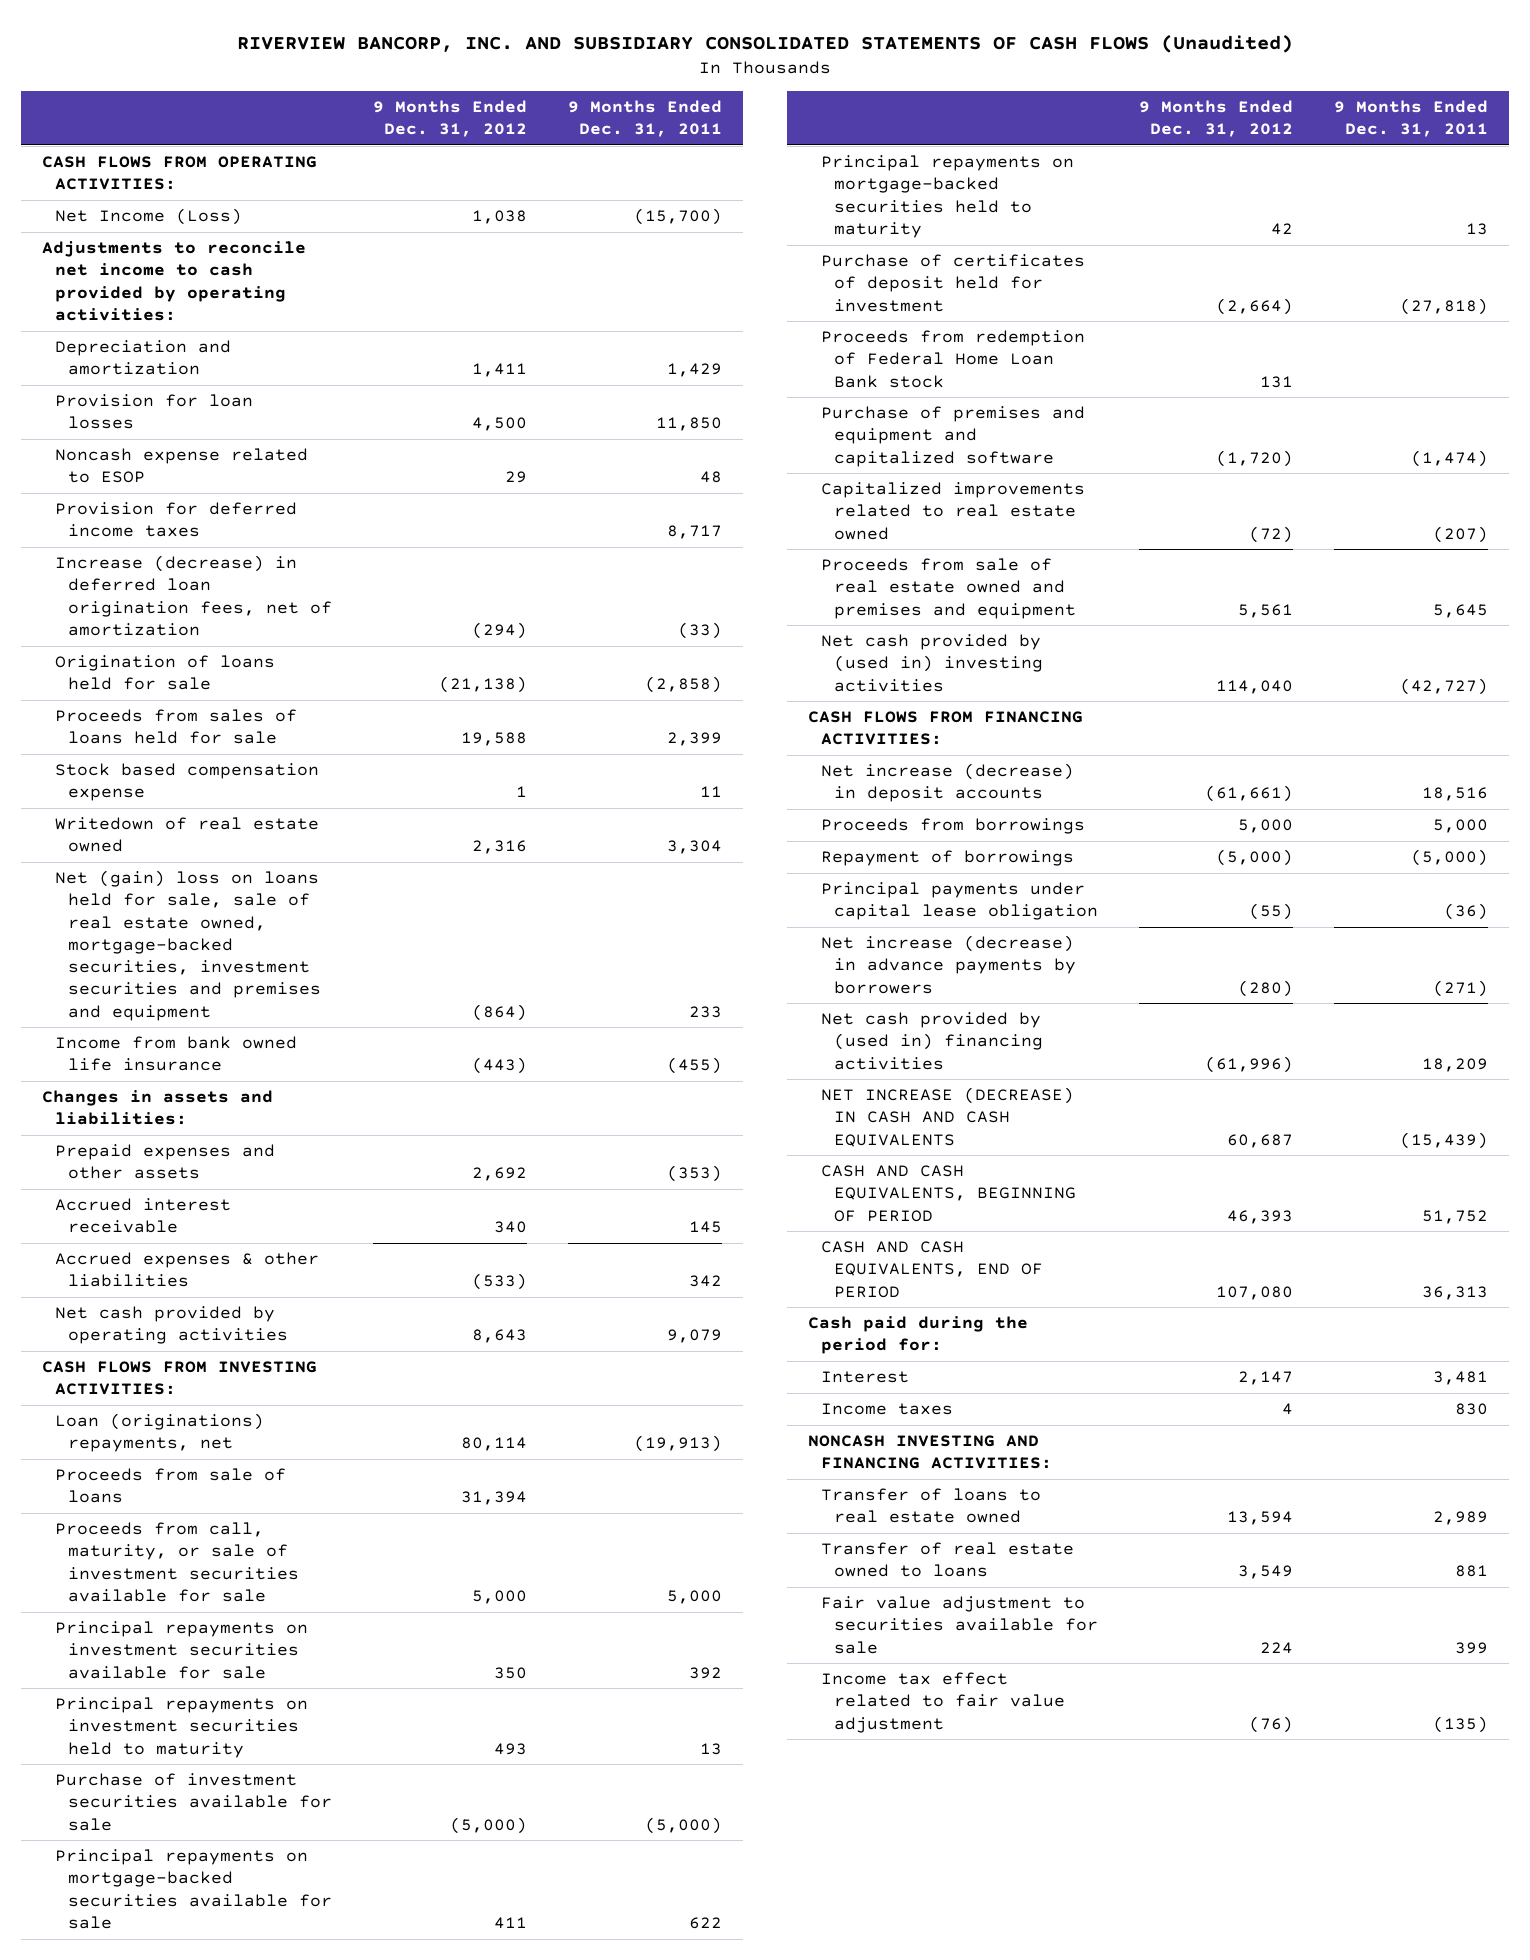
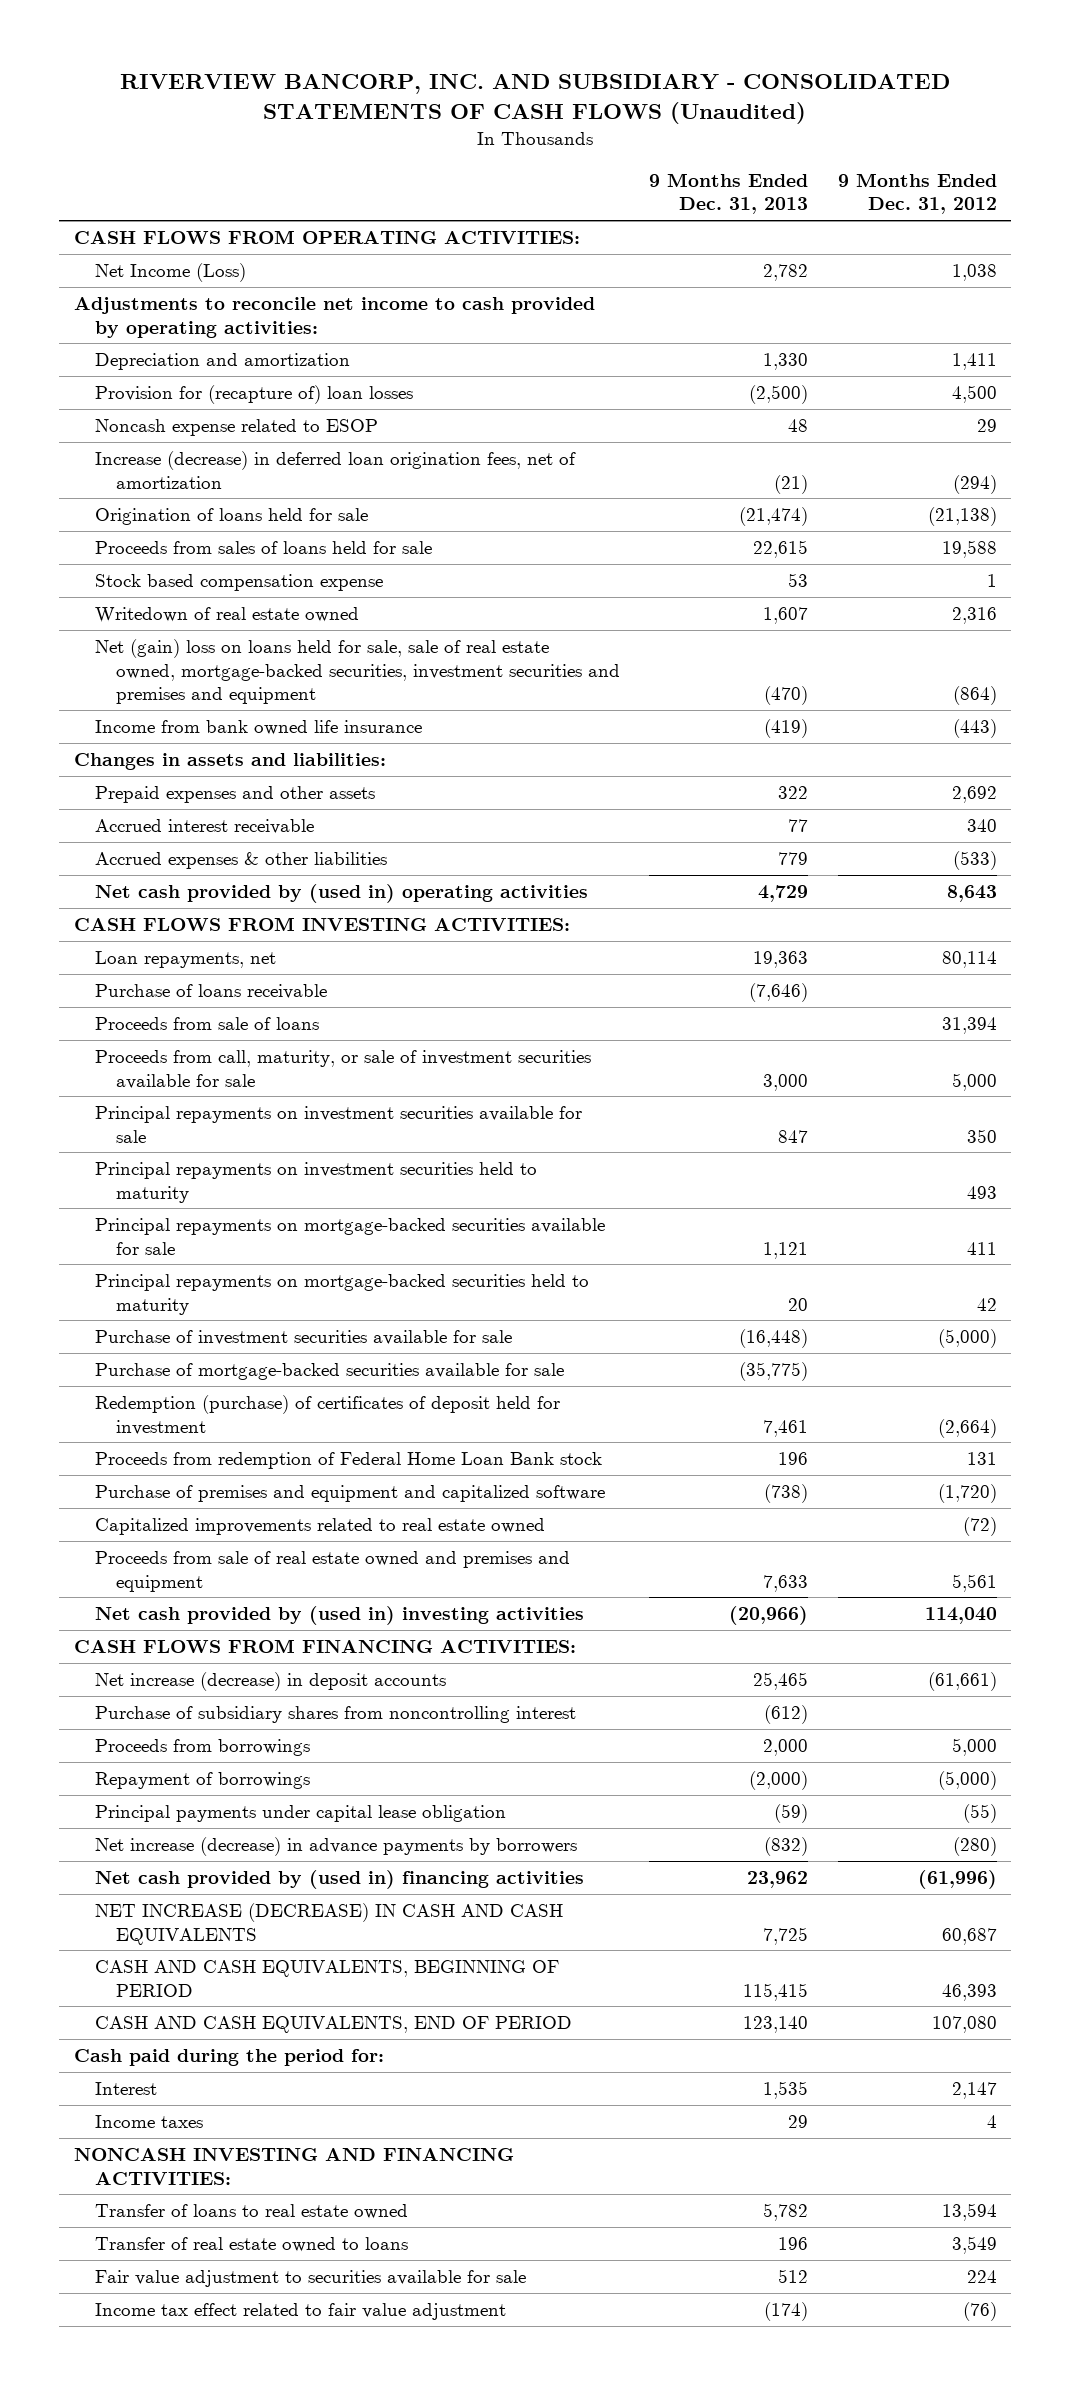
- RIVERVIEW BANCORP, INC. AND SUBSIDIARY CONSOLIDATED STATEMENTS OF CASH FLOWS (Unaudited)
+ RIVERVIEW BANCORP, INC. AND SUBSIDIARY - CONSOLIDATED STATEMENTS OF CASH FLOWS (Unaudited)
- | 9 Months Ended Dec. 31, 2012 | 9 Months Ended Dec. 31, 2011
+ | 9 Months Ended Dec. 31, 2013 | 9 Months Ended Dec. 31, 2012
- Provision for loan losses | 4,500 | 11,850
+ Provision for (recapture of) loan losses | (2,500) | 4,500
- Provision for deferred income taxes | | 8,717
- Net cash provided by operating activities | 8,643 | 9,079
+ Net cash provided by (used in) operating activities | 4,729 | 8,643
- Loan (originations) repayments, net | 80,114 | (19,913)
+ Loan repayments, net | 19,363 | 80,114
+ Purchase of loans receivable | (7,646) |
- Purchase of certificates of deposit held for investment | (2,664) | (27,818)
moved down: Purchase of investment securities available for sale | (16,448) | (5,000)
+ Purchase of mortgage-backed securities available for sale | (35,775) |
+ Redemption (purchase) of certificates of deposit held for investment | 7,461 | (2,664)
+ Purchase of subsidiary shares from noncontrolling interest | (612) |

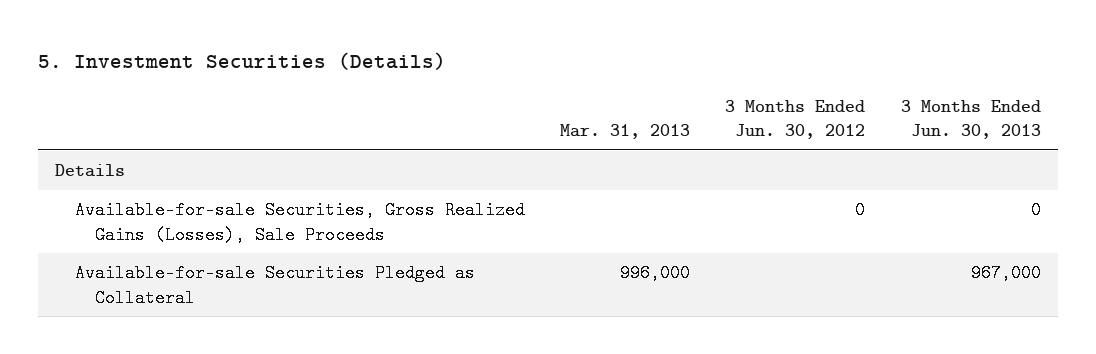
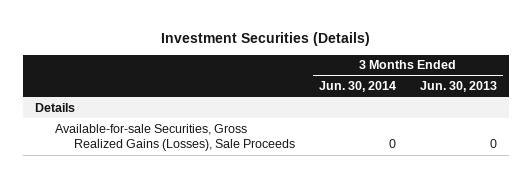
- 5. Investment Securities (Details)
+ Investment Securities (Details)
- | Mar. 31, 2013 | 3 Months Ended Jun. 30, 2012 | 3 Months Ended Jun. 30, 2013
+ | 3 Months Ended Jun. 30, 2014 | 3 Months Ended Jun. 30, 2013
- Available-for-sale Securities Pledged as Collateral | 996,000 | | 967,000

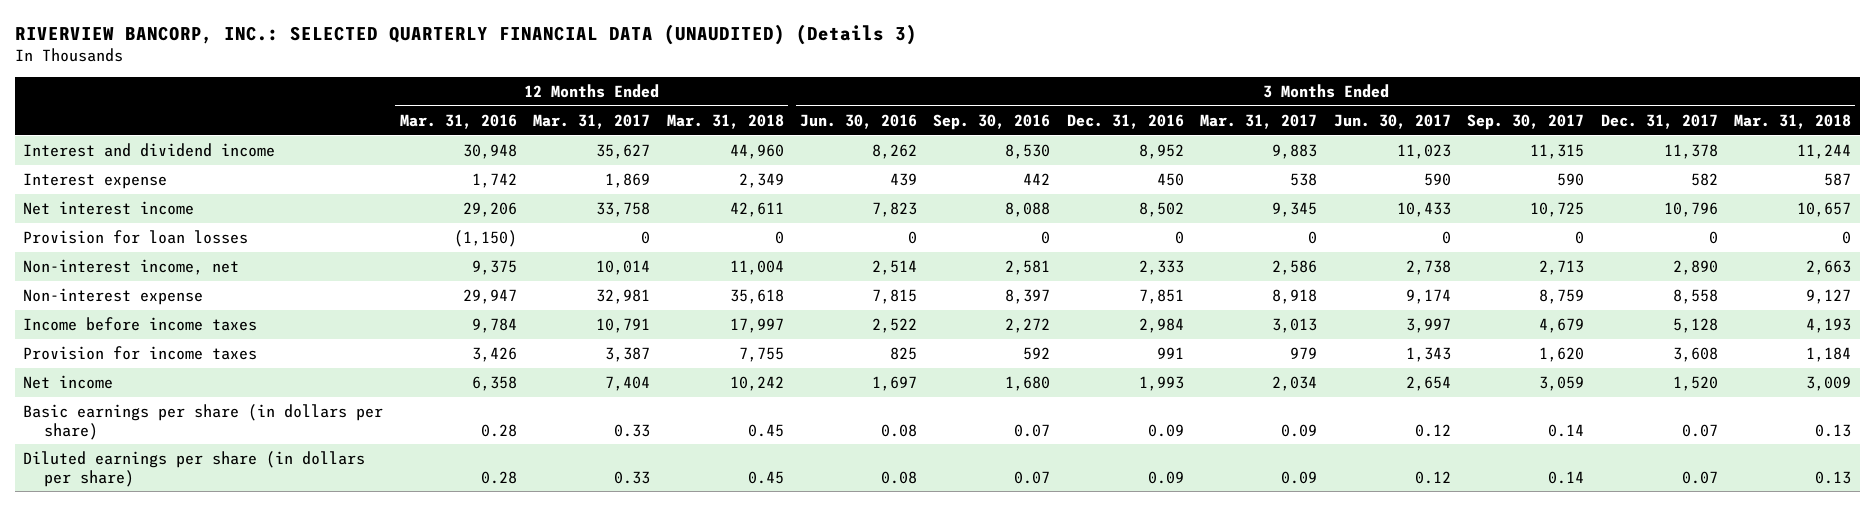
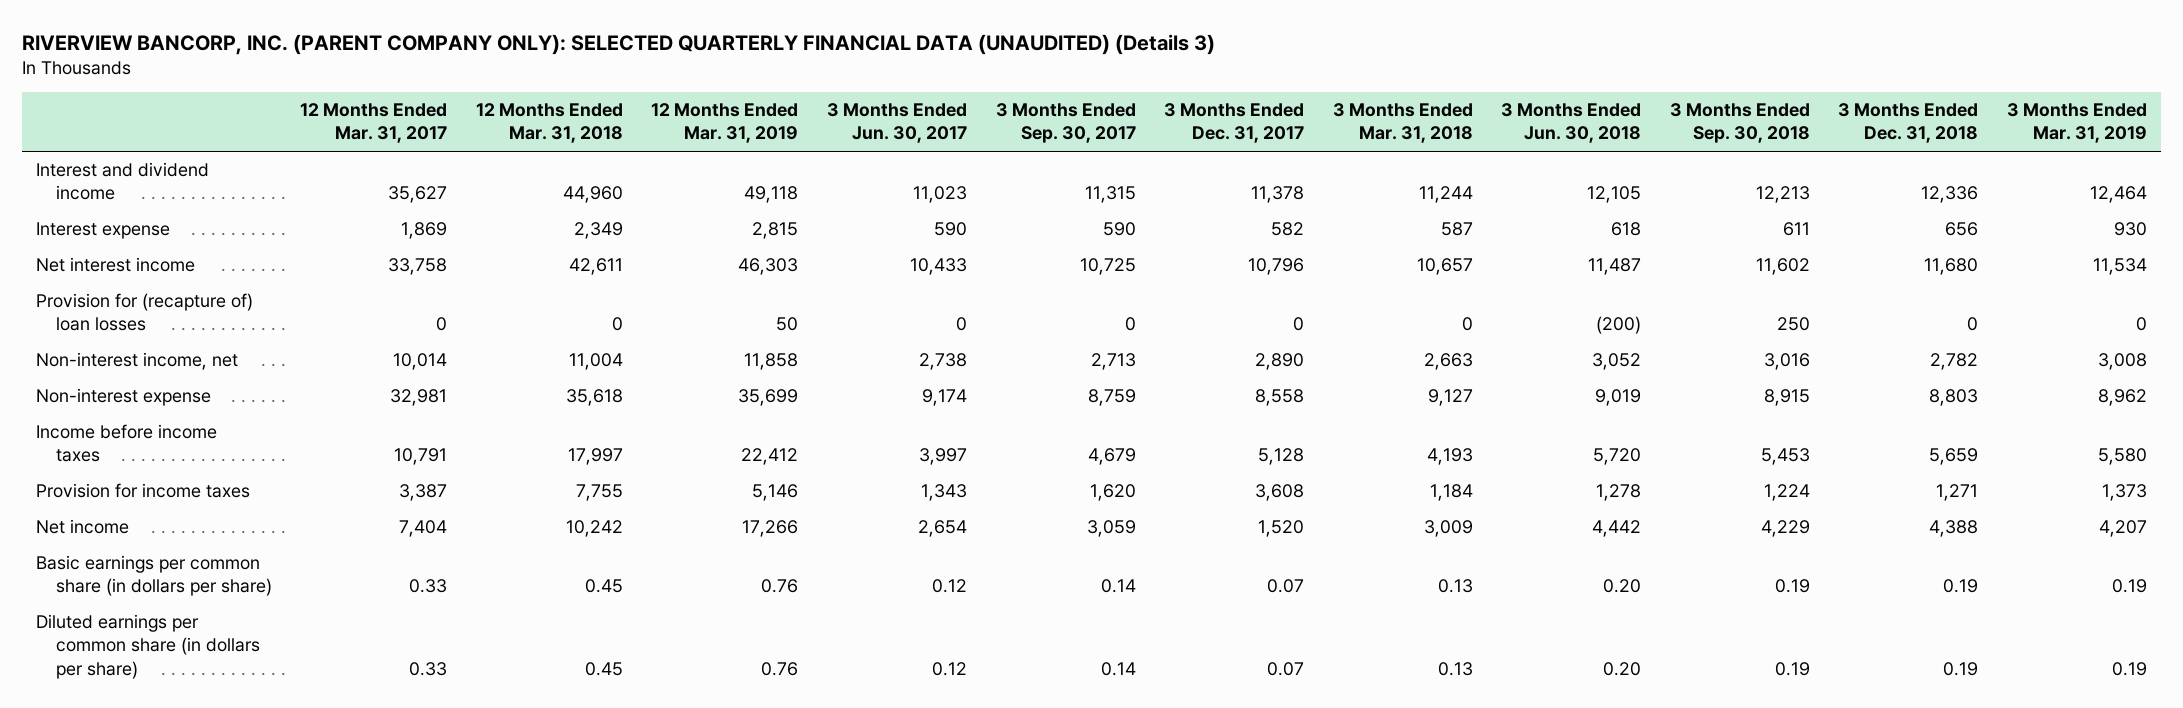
- RIVERVIEW BANCORP, INC.: SELECTED QUARTERLY FINANCIAL DATA (UNAUDITED) (Details 3)
+ RIVERVIEW BANCORP, INC. (PARENT COMPANY ONLY): SELECTED QUARTERLY FINANCIAL DATA (UNAUDITED) (Details 3)
- | 12 Months Ended Mar. 31, 2016 | 12 Months Ended Mar. 31, 2017 | 12 Months Ended Mar. 31, 2018 | 3 Months Ended Jun. 30, 2016 | 3 Months Ended Sep. 30, 2016 | 3 Months Ended Dec. 31, 2016 | 3 Months Ended Mar. 31, 2017 | 3 Months Ended Jun. 30, 2017 | 3 Months Ended Sep. 30, 2017 | 3 Months Ended Dec. 31, 2017 | 3 Months Ended Mar. 31, 2018
+ | 12 Months Ended Mar. 31, 2017 | 12 Months Ended Mar. 31, 2018 | 12 Months Ended Mar. 31, 2019 | 3 Months Ended Jun. 30, 2017 | 3 Months Ended Sep. 30, 2017 | 3 Months Ended Dec. 31, 2017 | 3 Months Ended Mar. 31, 2018 | 3 Months Ended Jun. 30, 2018 | 3 Months Ended Sep. 30, 2018 | 3 Months Ended Dec. 31, 2018 | 3 Months Ended Mar. 31, 2019
- Provision for loan losses | (1,150) | 0 | 0 | 0 | 0 | 0 | 0 | 0 | 0 | 0 | 0
+ Provision for (recapture of) loan losses | 0 | 0 | 50 | 0 | 0 | 0 | 0 | (200) | 250 | 0 | 0
- Basic earnings per share (in dollars per share) | 0.28 | 0.33 | 0.45 | 0.08 | 0.07 | 0.09 | 0.09 | 0.12 | 0.14 | 0.07 | 0.13
- Diluted earnings per share (in dollars per share) | 0.28 | 0.33 | 0.45 | 0.08 | 0.07 | 0.09 | 0.09 | 0.12 | 0.14 | 0.07 | 0.13
+ Basic earnings per common share (in dollars per share) | 0.33 | 0.45 | 0.76 | 0.12 | 0.14 | 0.07 | 0.13 | 0.20 | 0.19 | 0.19 | 0.19
+ Diluted earnings per common share (in dollars per share) | 0.33 | 0.45 | 0.76 | 0.12 | 0.14 | 0.07 | 0.13 | 0.20 | 0.19 | 0.19 | 0.19

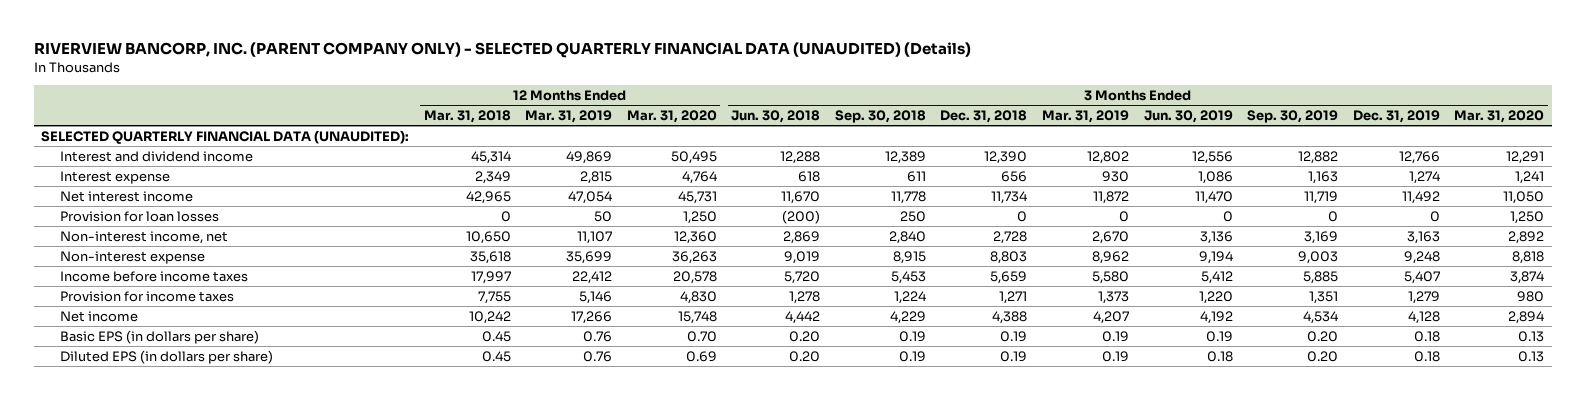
- RIVERVIEW BANCORP, INC. (PARENT COMPANY ONLY): SELECTED QUARTERLY FINANCIAL DATA (UNAUDITED) (Details 3)
+ RIVERVIEW BANCORP, INC. (PARENT COMPANY ONLY) - SELECTED QUARTERLY FINANCIAL DATA (UNAUDITED) (Details)
- | 12 Months Ended Mar. 31, 2017 | 12 Months Ended Mar. 31, 2018 | 12 Months Ended Mar. 31, 2019 | 3 Months Ended Jun. 30, 2017 | 3 Months Ended Sep. 30, 2017 | 3 Months Ended Dec. 31, 2017 | 3 Months Ended Mar. 31, 2018 | 3 Months Ended Jun. 30, 2018 | 3 Months Ended Sep. 30, 2018 | 3 Months Ended Dec. 31, 2018 | 3 Months Ended Mar. 31, 2019
+ | 12 Months Ended Mar. 31, 2018 | 12 Months Ended Mar. 31, 2019 | 12 Months Ended Mar. 31, 2020 | 3 Months Ended Jun. 30, 2018 | 3 Months Ended Sep. 30, 2018 | 3 Months Ended Dec. 31, 2018 | 3 Months Ended Mar. 31, 2019 | 3 Months Ended Jun. 30, 2019 | 3 Months Ended Sep. 30, 2019 | 3 Months Ended Dec. 31, 2019 | 3 Months Ended Mar. 31, 2020
- Interest and dividend income | 35,627 | 44,960 | 49,118 | 11,023 | 11,315 | 11,378 | 11,244 | 12,105 | 12,213 | 12,336 | 12,464
+ SELECTED QUARTERLY FINANCIAL DATA (UNAUDITED):
+ Interest and dividend income | 45,314 | 49,869 | 50,495 | 12,288 | 12,389 | 12,390 | 12,802 | 12,556 | 12,882 | 12,766 | 12,291
- Net interest income | 33,758 | 42,611 | 46,303 | 10,433 | 10,725 | 10,796 | 10,657 | 11,487 | 11,602 | 11,680 | 11,534
- Provision for (recapture of) loan losses | 0 | 0 | 50 | 0 | 0 | 0 | 0 | (200) | 250 | 0 | 0
- Non-interest income, net | 10,014 | 11,004 | 11,858 | 2,738 | 2,713 | 2,890 | 2,663 | 3,052 | 3,016 | 2,782 | 3,008
+ Net interest income | 42,965 | 47,054 | 45,731 | 11,670 | 11,778 | 11,734 | 11,872 | 11,470 | 11,719 | 11,492 | 11,050
+ Provision for loan losses | 0 | 50 | 1,250 | (200) | 250 | 0 | 0 | 0 | 0 | 0 | 1,250
+ Non-interest income, net | 10,650 | 11,107 | 12,360 | 2,869 | 2,840 | 2,728 | 2,670 | 3,136 | 3,169 | 3,163 | 2,892
- Basic earnings per common share (in dollars per share) | 0.33 | 0.45 | 0.76 | 0.12 | 0.14 | 0.07 | 0.13 | 0.20 | 0.19 | 0.19 | 0.19
- Diluted earnings per common share (in dollars per share) | 0.33 | 0.45 | 0.76 | 0.12 | 0.14 | 0.07 | 0.13 | 0.20 | 0.19 | 0.19 | 0.19
+ Basic EPS (in dollars per share) | 0.45 | 0.76 | 0.70 | 0.20 | 0.19 | 0.19 | 0.19 | 0.19 | 0.20 | 0.18 | 0.13
+ Diluted EPS (in dollars per share) | 0.45 | 0.76 | 0.69 | 0.20 | 0.19 | 0.19 | 0.19 | 0.18 | 0.20 | 0.18 | 0.13

